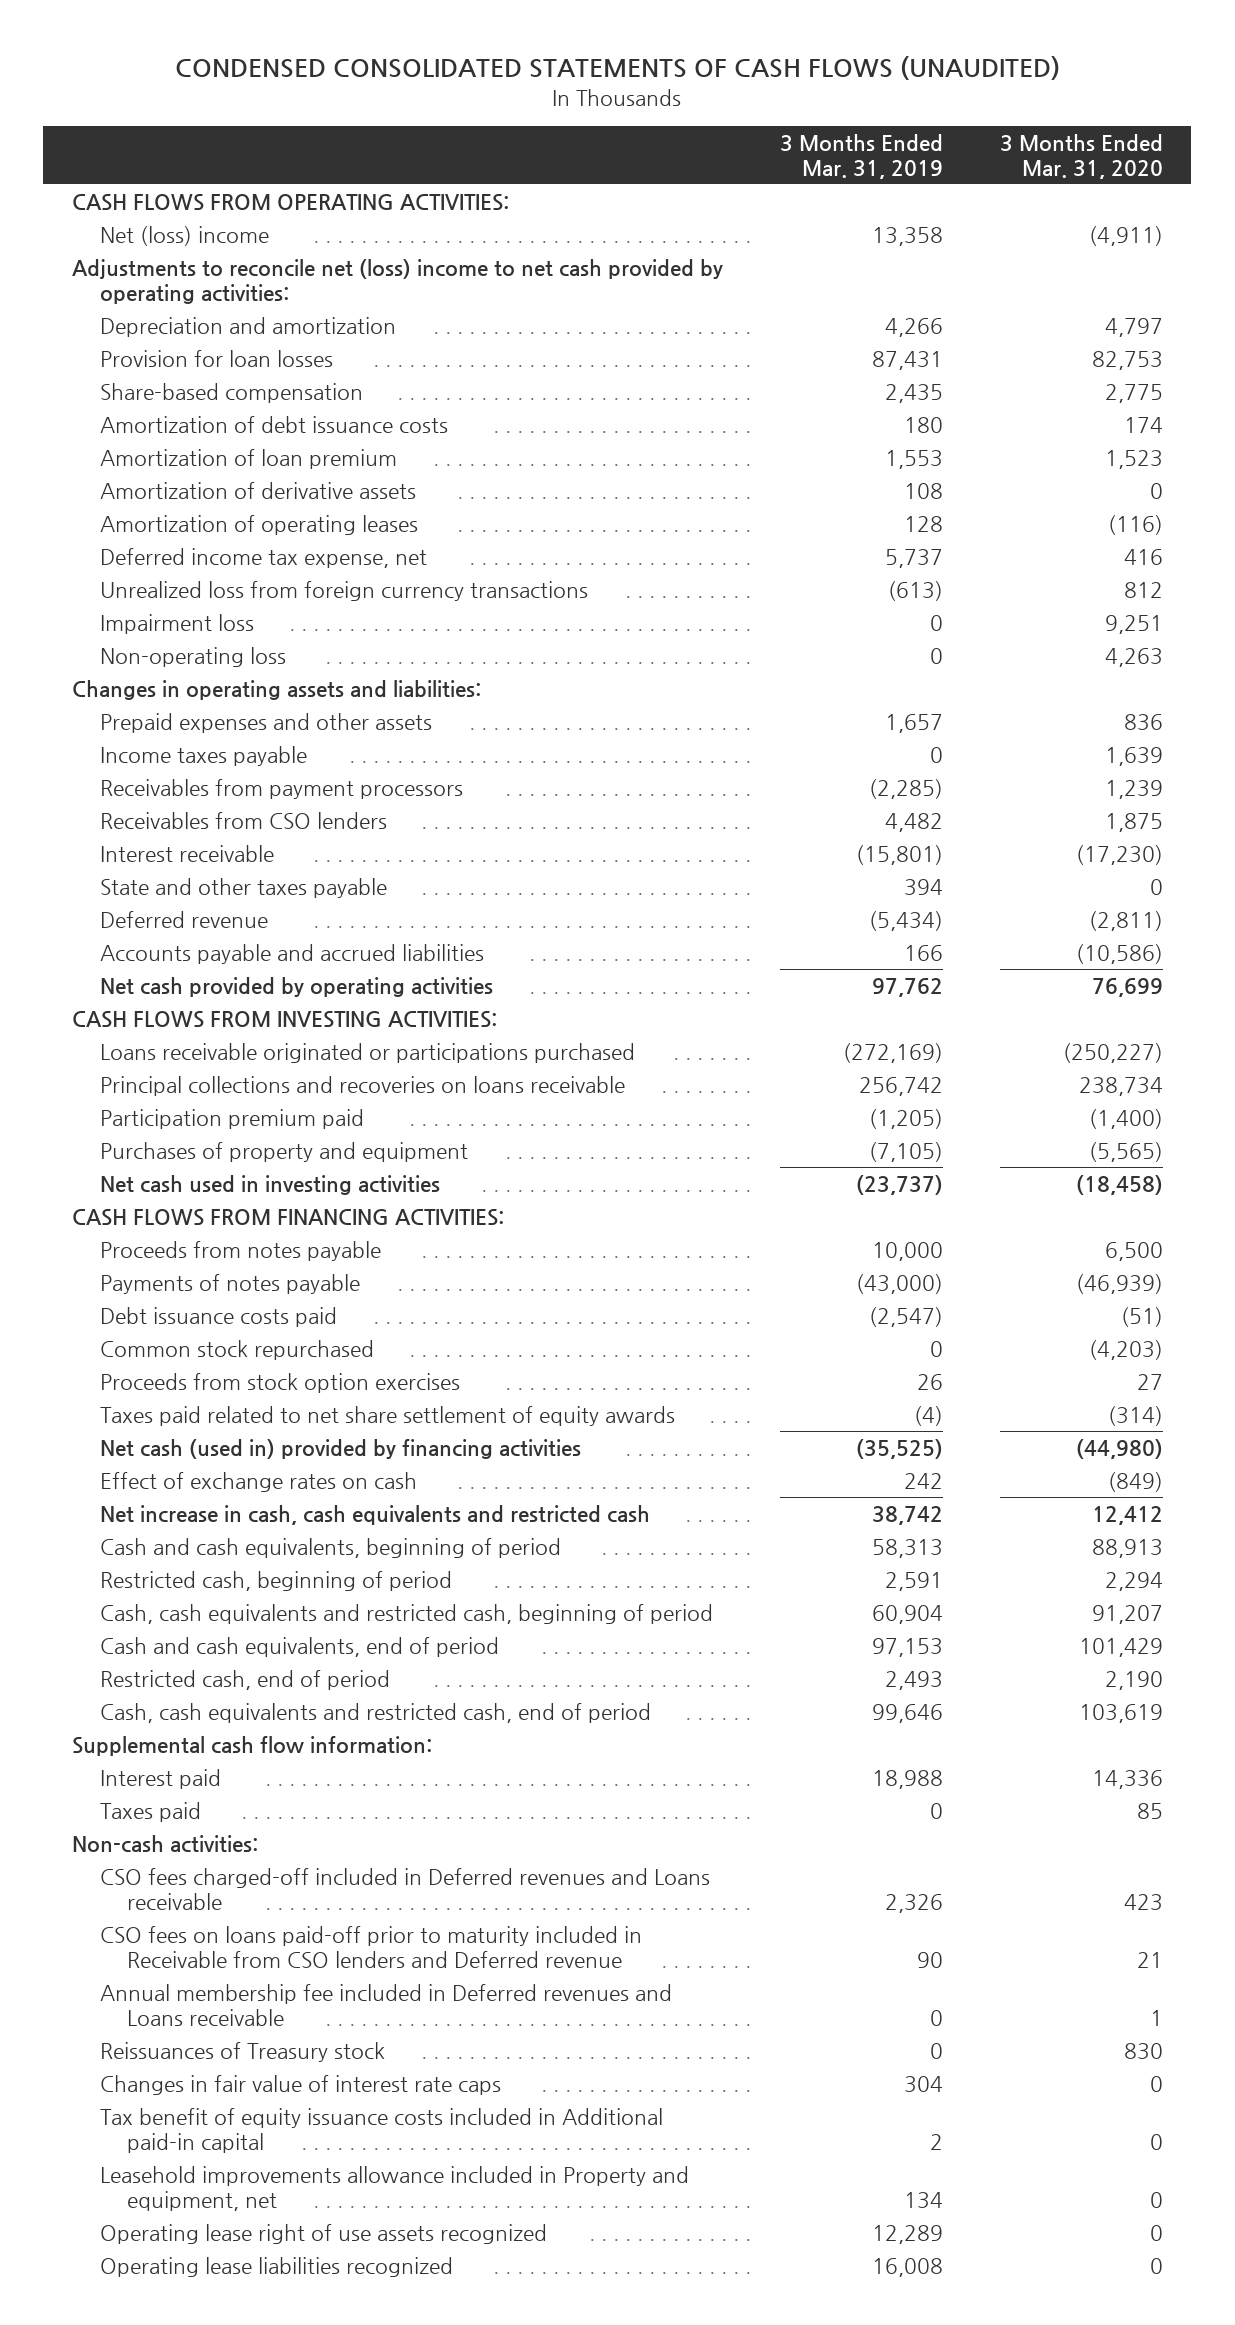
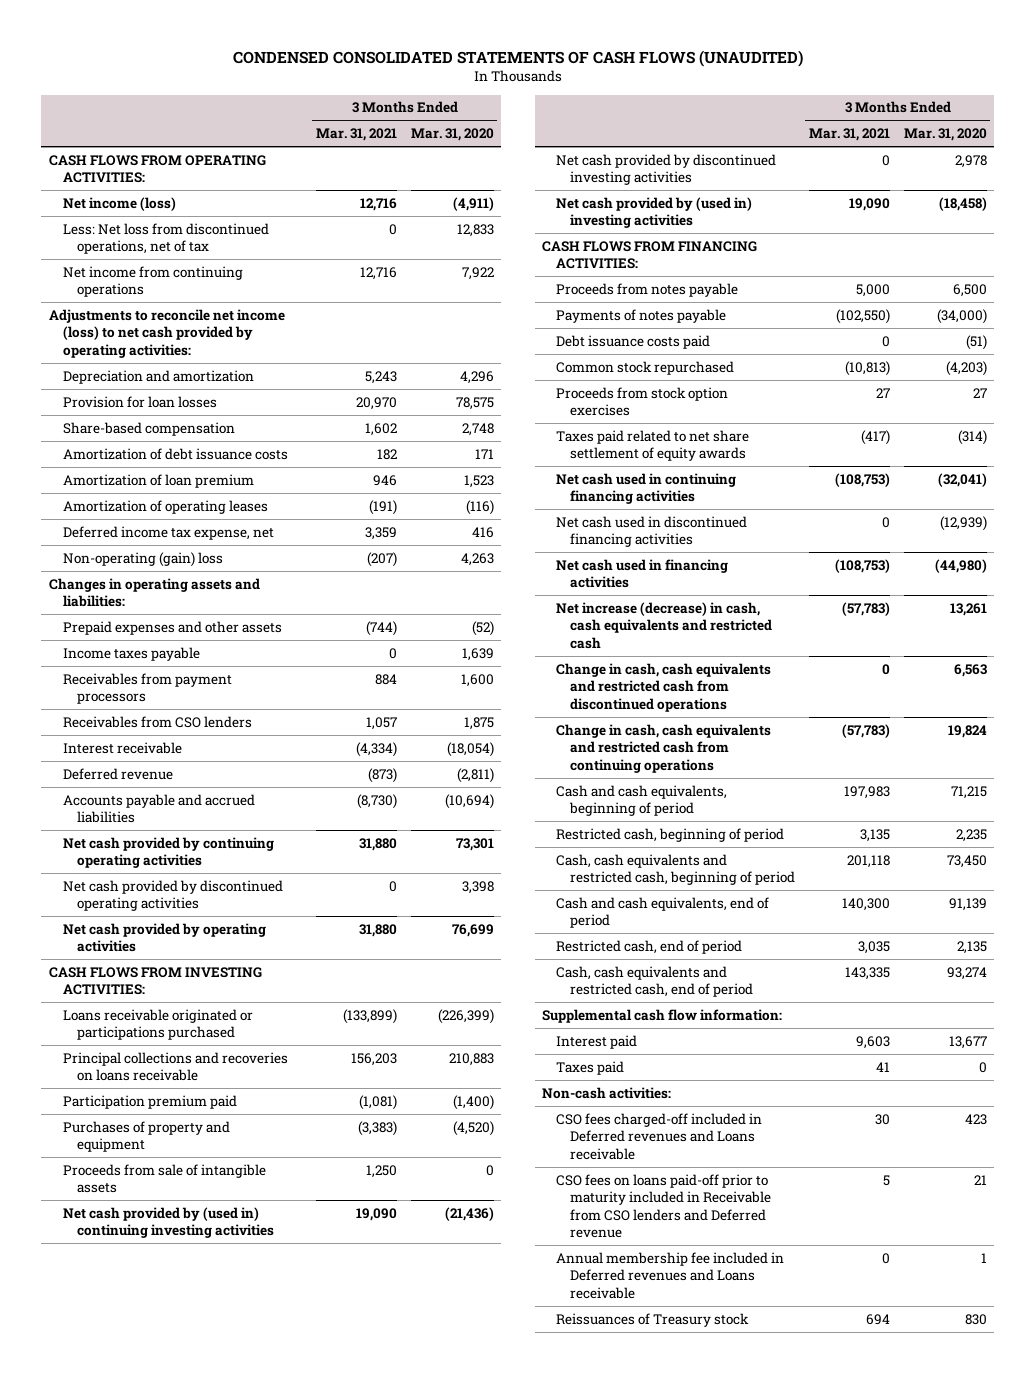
- | 3 Months Ended Mar. 31, 2019 | 3 Months Ended Mar. 31, 2020
+ | 3 Months Ended Mar. 31, 2021 | 3 Months Ended Mar. 31, 2020
- Net (loss) income | 13,358 | (4,911)
- Adjustments to reconcile net (loss) income to net cash provided by operating activities:
- Depreciation and amortization | 4,266 | 4,797
- Provision for loan losses | 87,431 | 82,753
- Share-based compensation | 2,435 | 2,775
- Amortization of debt issuance costs | 180 | 174
+ Net income (loss) | 12,716 | (4,911)
+ Less: Net loss from discontinued operations, net of tax | 0 | 12,833
+ Net income from continuing operations | 12,716 | 7,922
+ Adjustments to reconcile net income (loss) to net cash provided by operating activities:
+ Depreciation and amortization | 5,243 | 4,296
+ Provision for loan losses | 20,970 | 78,575
+ Share-based compensation | 1,602 | 2,748
+ Amortization of debt issuance costs | 182 | 171
- Amortization of derivative assets | 108 | 0
- Unrealized loss from foreign currency transactions | (613) | 812
- Impairment loss | 0 | 9,251
- Non-operating loss | 0 | 4,263
+ Non-operating (gain) loss | (207) | 4,263
- Prepaid expenses and other assets | 1,657 | 836
+ Prepaid expenses and other assets | (744) | (52)
- Receivables from payment processors | (2,285) | 1,239
+ Receivables from payment processors | 884 | 1,600
- Interest receivable | (15,801) | (17,230)
- State and other taxes payable | 394 | 0
+ Interest receivable | (4,334) | (18,054)
- Accounts payable and accrued liabilities | 166 | (10,586)
+ Accounts payable and accrued liabilities | (8,730) | (10,694)
+ Net cash provided by continuing operating activities | 31,880 | 73,301
+ Net cash provided by discontinued operating activities | 0 | 3,398
- Loans receivable originated or participations purchased | (272,169) | (250,227)
- Principal collections and recoveries on loans receivable | 256,742 | 238,734
+ Loans receivable originated or participations purchased | (133,899) | (226,399)
+ Principal collections and recoveries on loans receivable | 156,203 | 210,883
- Purchases of property and equipment | (7,105) | (5,565)
- Net cash used in investing activities | (23,737) | (18,458)
+ Purchases of property and equipment | (3,383) | (4,520)
+ Proceeds from sale of intangible assets | 1,250 | 0
+ Net cash provided by (used in) continuing investing activities | 19,090 | (21,436)
+ Net cash provided by discontinued investing activities | 0 | 2,978
+ Net cash provided by (used in) investing activities | 19,090 | (18,458)
- Payments of notes payable | (43,000) | (46,939)
+ Payments of notes payable | (102,550) | (34,000)
- Net cash (used in) provided by financing activities | (35,525) | (44,980)
- Effect of exchange rates on cash | 242 | (849)
- Net increase in cash, cash equivalents and restricted cash | 38,742 | 12,412
- Cash and cash equivalents, beginning of period | 58,313 | 88,913
- Restricted cash, beginning of period | 2,591 | 2,294
- Cash, cash equivalents and restricted cash, beginning of period | 60,904 | 91,207
- Cash and cash equivalents, end of period | 97,153 | 101,429
- Restricted cash, end of period | 2,493 | 2,190
- Cash, cash equivalents and restricted cash, end of period | 99,646 | 103,619
+ Net cash used in continuing financing activities | (108,753) | (32,041)
+ Net cash used in discontinued financing activities | 0 | (12,939)
+ Net cash used in financing activities | (108,753) | (44,980)
+ Net increase (decrease) in cash, cash equivalents and restricted cash | (57,783) | 13,261
+ Change in cash, cash equivalents and restricted cash from discontinued operations | 0 | 6,563
+ Change in cash, cash equivalents and restricted cash from continuing operations | (57,783) | 19,824
+ Cash and cash equivalents, beginning of period | 197,983 | 71,215
+ Restricted cash, beginning of period | 3,135 | 2,235
+ Cash, cash equivalents and restricted cash, beginning of period | 201,118 | 73,450
+ Cash and cash equivalents, end of period | 140,300 | 91,139
+ Restricted cash, end of period | 3,035 | 2,135
+ Cash, cash equivalents and restricted cash, end of period | 143,335 | 93,274
- Interest paid | 18,988 | 14,336
- Taxes paid | 0 | 85
+ Interest paid | 9,603 | 13,677
+ Taxes paid | 41 | 0
- Changes in fair value of interest rate caps | 304 | 0
- Tax benefit of equity issuance costs included in Additional paid-in capital | 2 | 0
- Leasehold improvements allowance included in Property and equipment, net | 134 | 0
- Operating lease right of use assets recognized | 12,289 | 0
- Operating lease liabilities recognized | 16,008 | 0

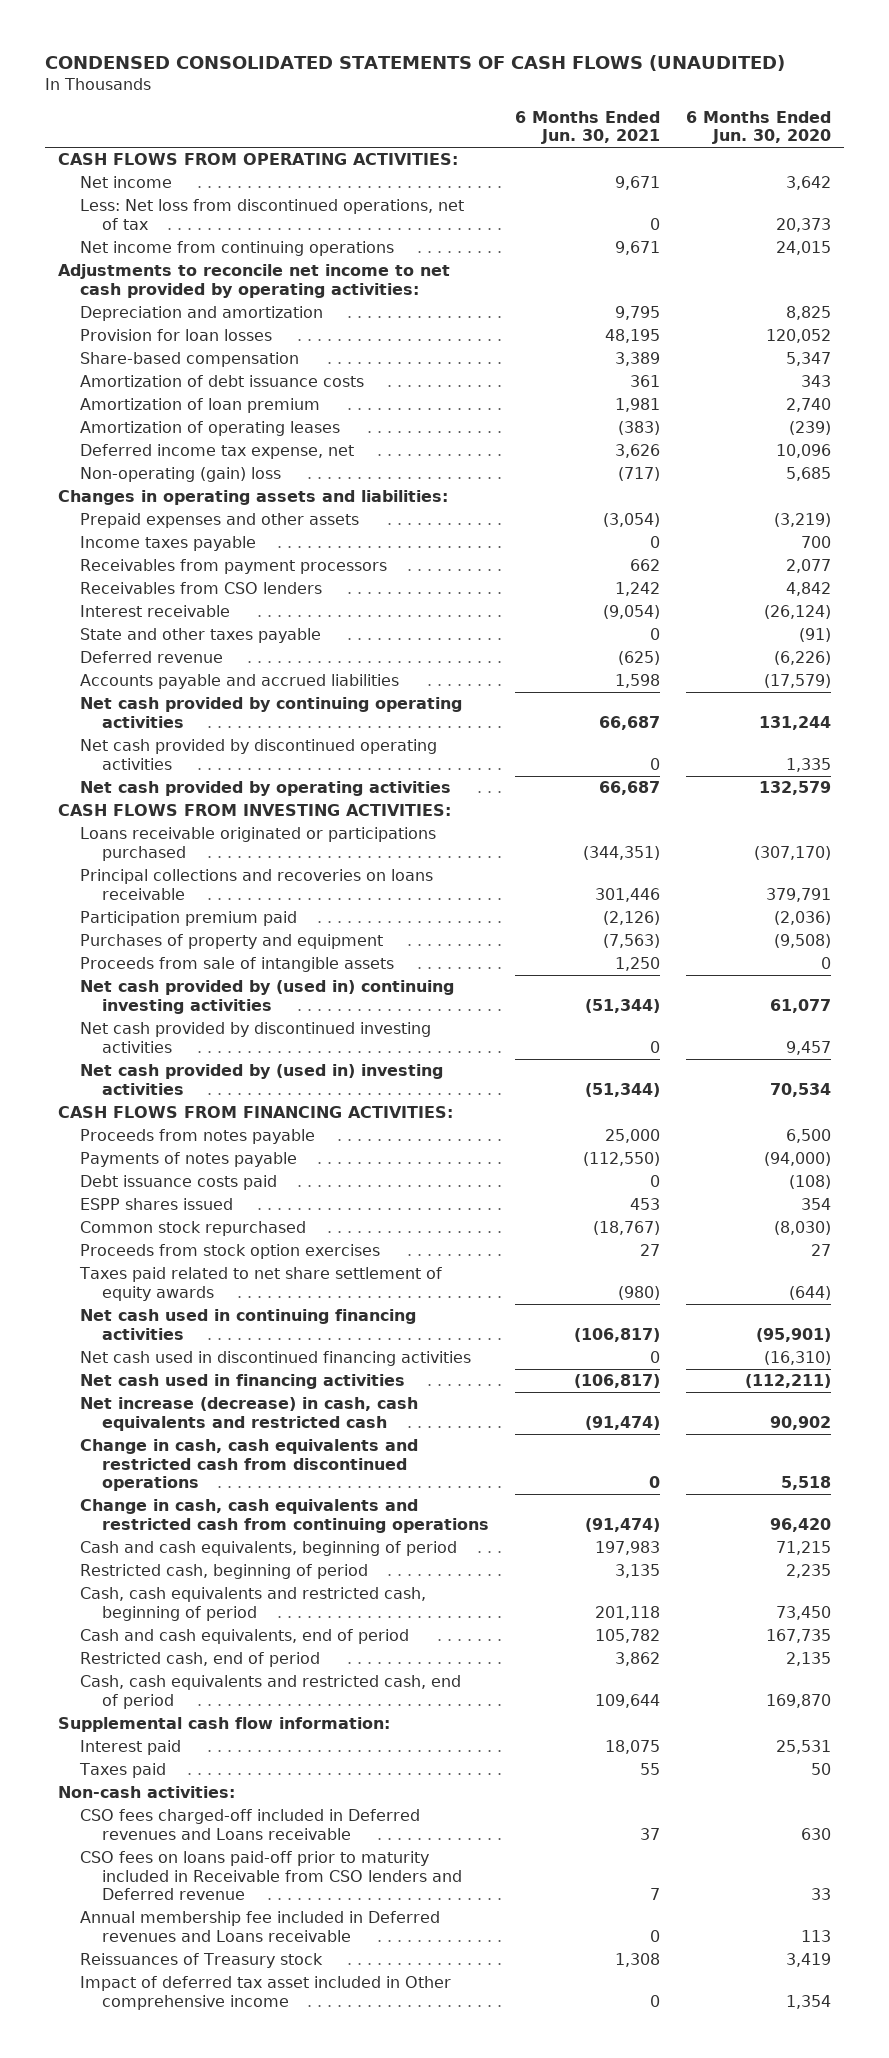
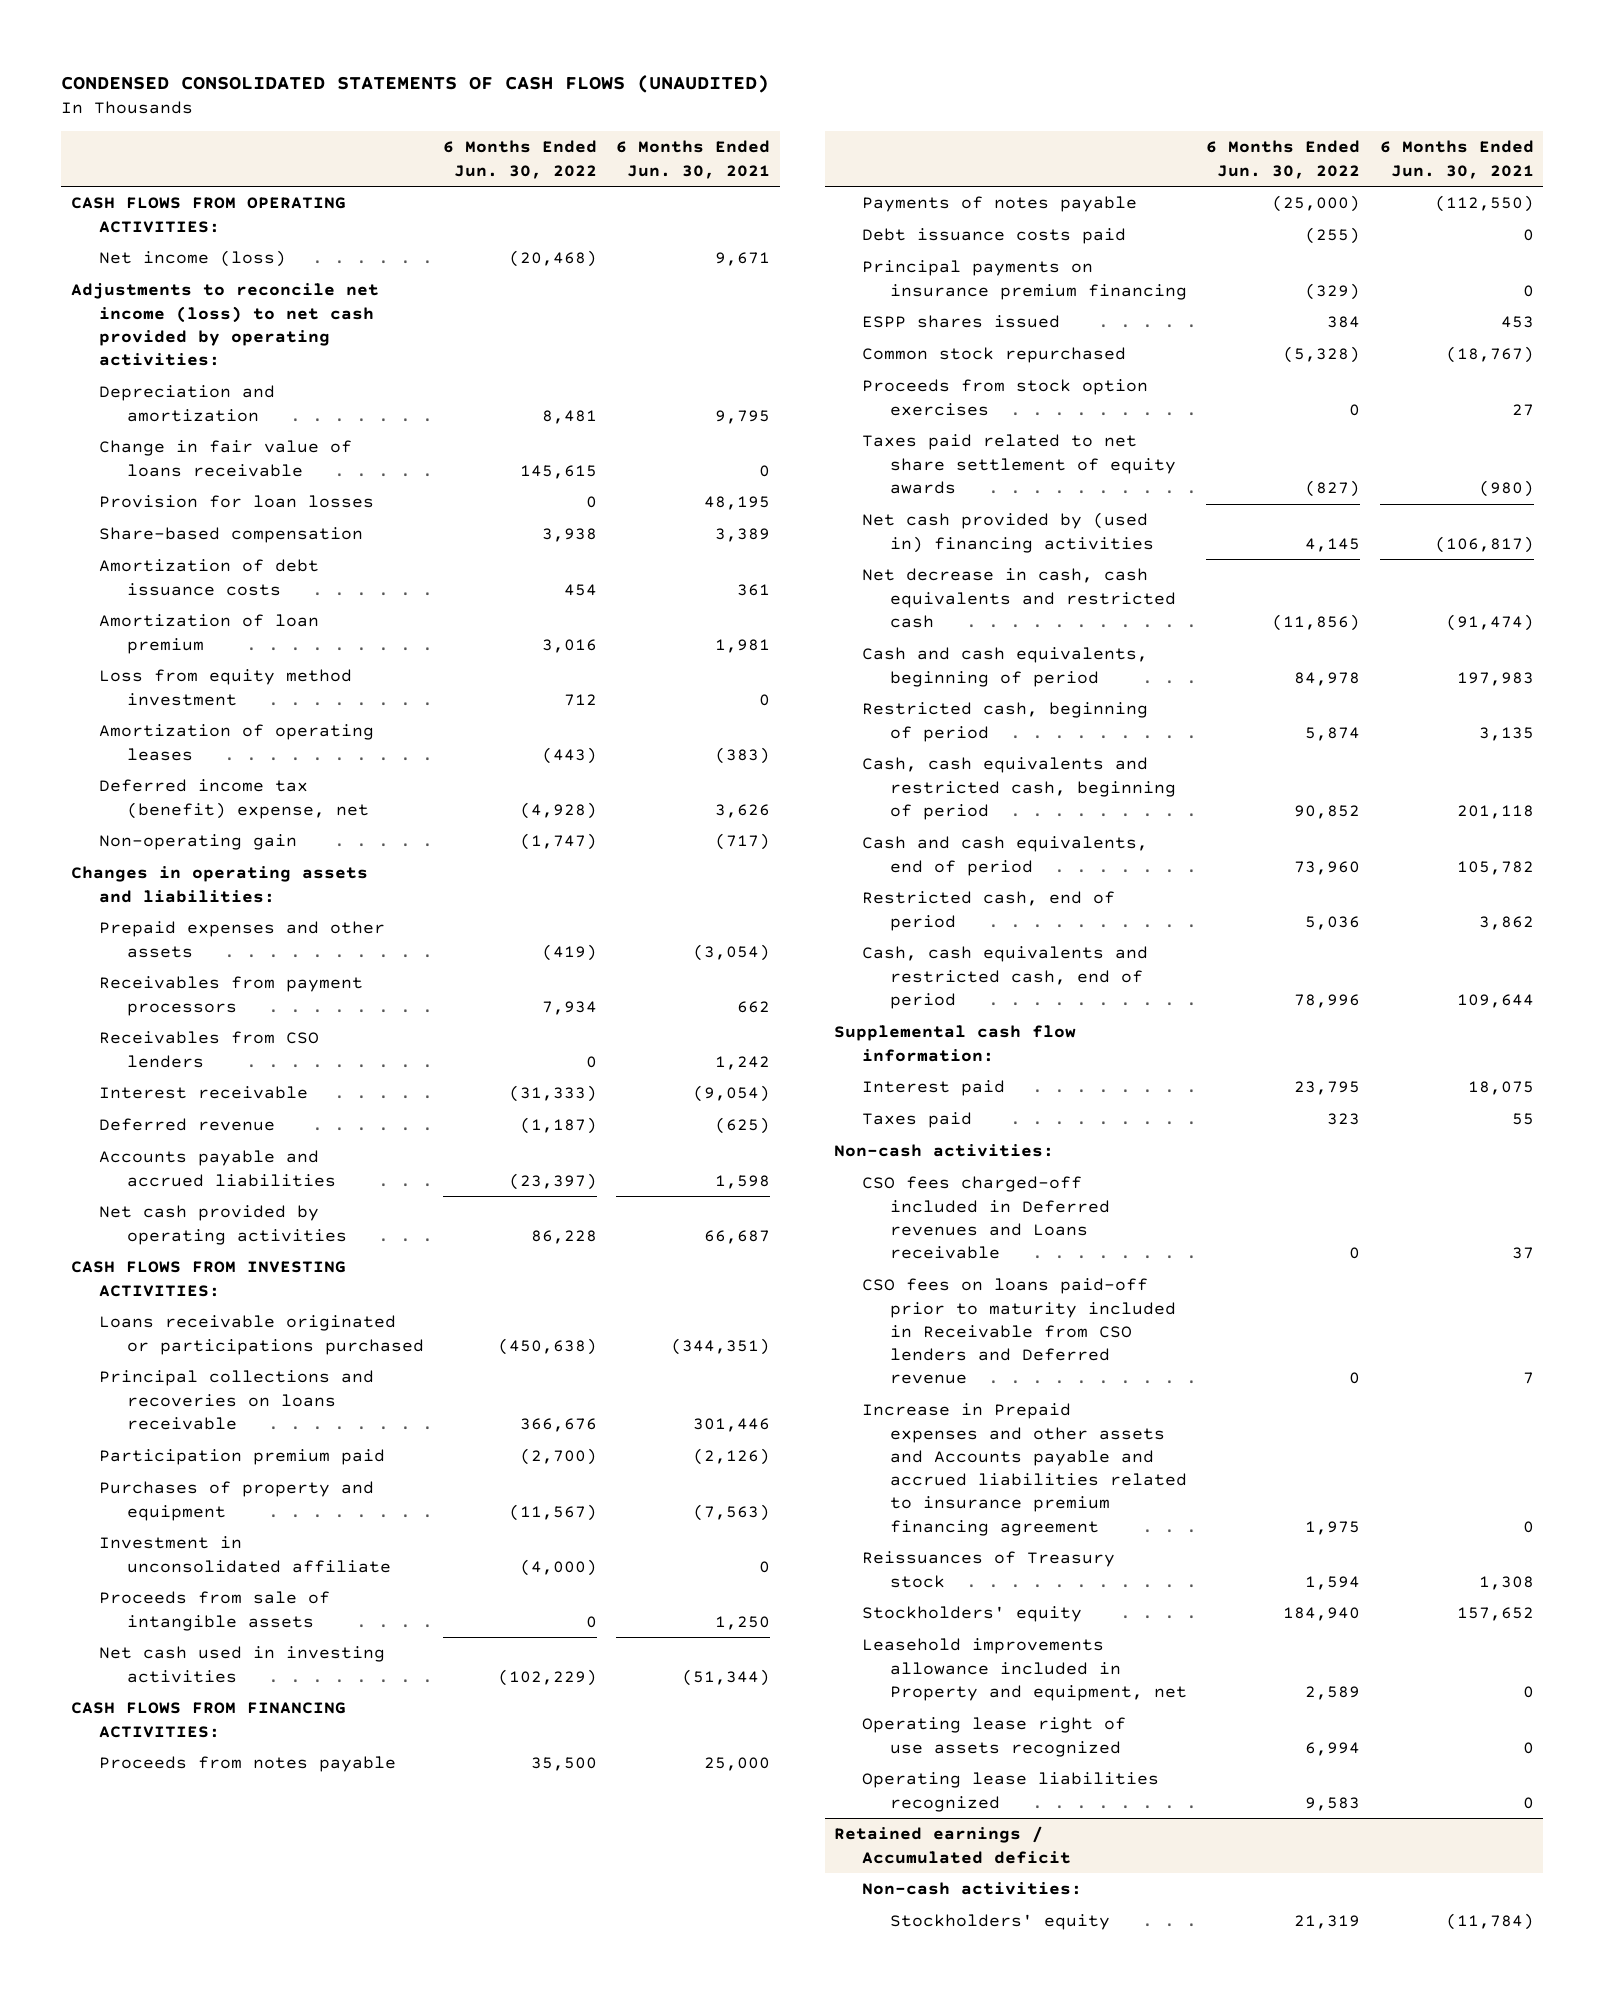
- | 6 Months Ended Jun. 30, 2021 | 6 Months Ended Jun. 30, 2020
+ | 6 Months Ended Jun. 30, 2022 | 6 Months Ended Jun. 30, 2021
- Net income | 9,671 | 3,642
- Less: Net loss from discontinued operations, net of tax | 0 | 20,373
- Net income from continuing operations | 9,671 | 24,015
- Adjustments to reconcile net income to net cash provided by operating activities:
+ Net income (loss) | (20,468) | 9,671
+ Adjustments to reconcile net income (loss) to net cash provided by operating activities:
+ Change in fair value of loans receivable | 145,615 | 0
+ Loss from equity method investment | 712 | 0
- Deferred income tax expense, net | 3,626 | 10,096
- Non-operating (gain) loss | (717) | 5,685
+ Deferred income tax (benefit) expense, net | (4,928) | 3,626
+ Non-operating gain | (1,747) | (717)
- Income taxes payable | 0 | 700
- State and other taxes payable | 0 | (91)
- Net cash provided by continuing operating activities | 66,687 | 131,244
- Net cash provided by discontinued operating activities | 0 | 1,335
+ Investment in unconsolidated affiliate | (4,000) | 0
- Net cash provided by (used in) continuing investing activities | (51,344) | 61,077
- Net cash provided by discontinued investing activities | 0 | 9,457
- Net cash provided by (used in) investing activities | (51,344) | 70,534
+ Net cash used in investing activities | (102,229) | (51,344)
+ Principal payments on insurance premium financing | (329) | 0
- Net cash used in continuing financing activities | (106,817) | (95,901)
- Net cash used in discontinued financing activities | 0 | (16,310)
- Net cash used in financing activities | (106,817) | (112,211)
- Net increase (decrease) in cash, cash equivalents and restricted cash | (91,474) | 90,902
- Change in cash, cash equivalents and restricted cash from discontinued operations | 0 | 5,518
- Change in cash, cash equivalents and restricted cash from continuing operations | (91,474) | 96,420
+ Net cash provided by (used in) financing activities | 4,145 | (106,817)
+ Net decrease in cash, cash equivalents and restricted cash | (11,856) | (91,474)
- Annual membership fee included in Deferred revenues and Loans receivable | 0 | 113
+ Increase in Prepaid expenses and other assets and Accounts payable and accrued liabilities related to insurance premium financing agreement | 1,975 | 0
- Impact of deferred tax asset included in Other comprehensive income | 0 | 1,354
+ Stockholders' equity | 184,940 | 157,652
+ Leasehold improvements allowance included in Property and equipment, net | 2,589 | 0
+ Operating lease right of use assets recognized | 6,994 | 0
+ Operating lease liabilities recognized | 9,583 | 0
+ Retained earnings / Accumulated deficit
+ Non-cash activities:
+ Stockholders' equity | 21,319 | (11,784)

